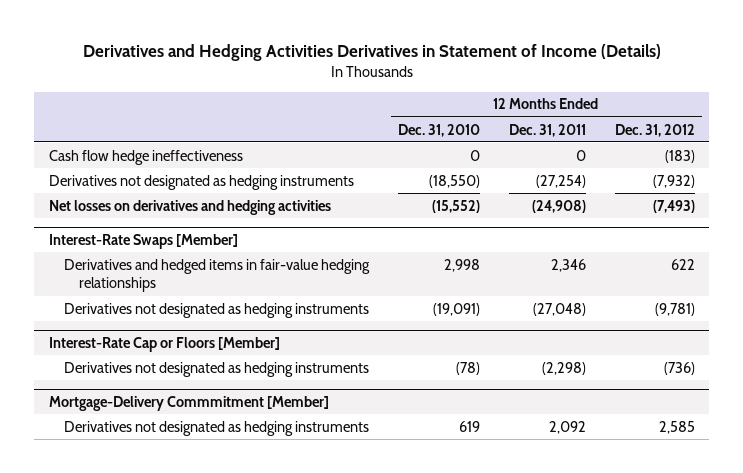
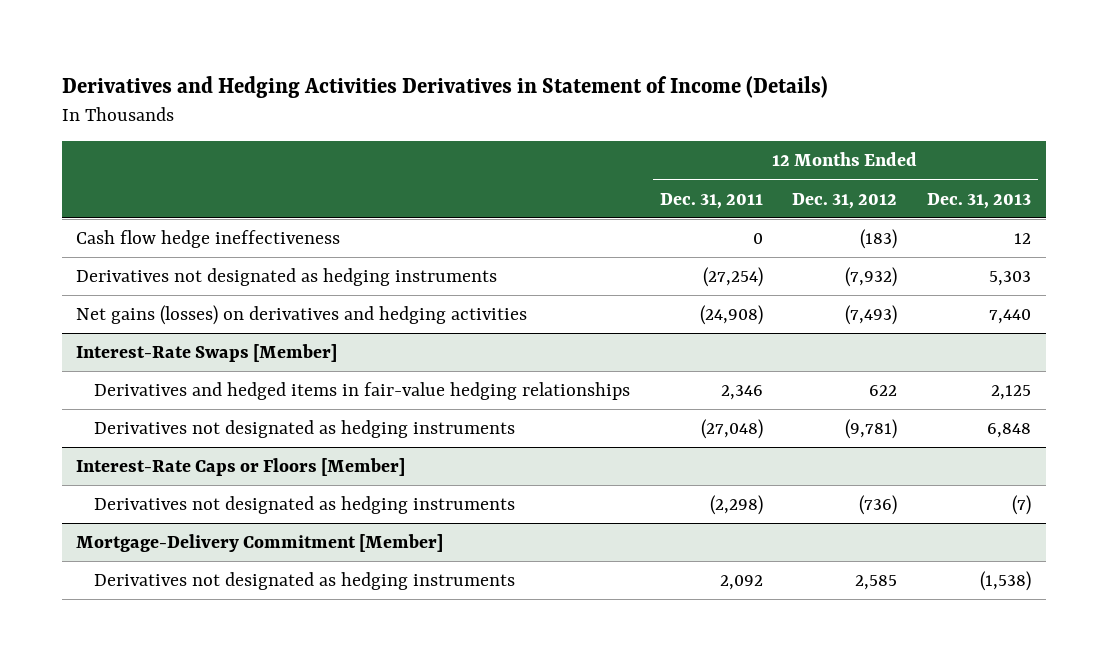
- | 12 Months Ended Dec. 31, 2010 | 12 Months Ended Dec. 31, 2011 | 12 Months Ended Dec. 31, 2012
+ | 12 Months Ended Dec. 31, 2011 | 12 Months Ended Dec. 31, 2012 | 12 Months Ended Dec. 31, 2013
- Net losses on derivatives and hedging activities | (15,552) | (24,908) | (7,493)
+ Net gains (losses) on derivatives and hedging activities | (24,908) | (7,493) | 7,440
- Interest-Rate Cap or Floors [Member]
+ Interest-Rate Caps or Floors [Member]
- Mortgage-Delivery Commmitment [Member]
+ Mortgage-Delivery Commitment [Member]

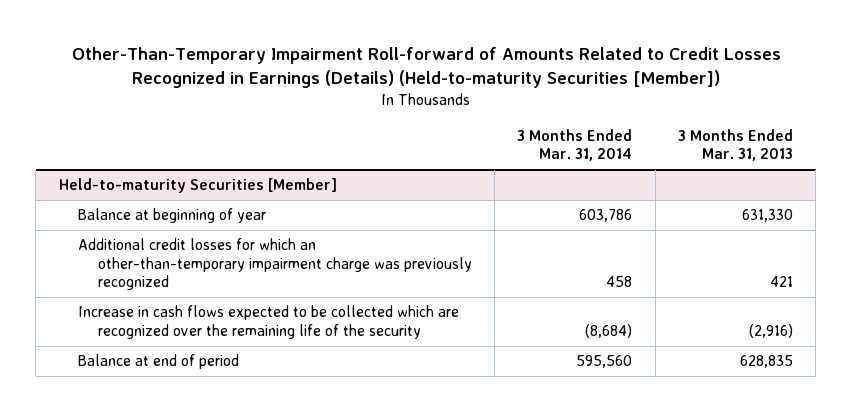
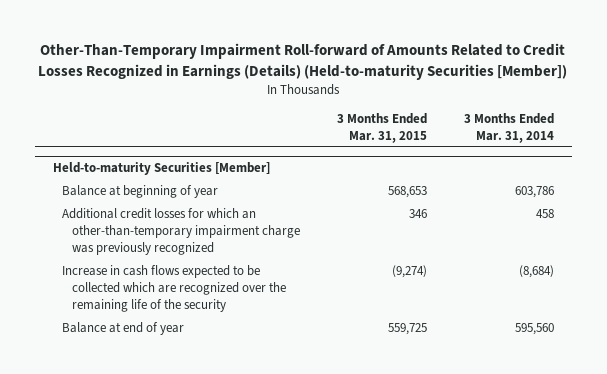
- | 3 Months Ended Mar. 31, 2014 | 3 Months Ended Mar. 31, 2013
+ | 3 Months Ended Mar. 31, 2015 | 3 Months Ended Mar. 31, 2014
@ Held-to-maturity Securities [Member]
- Balance at end of period | 595,560 | 628,835
+ Balance at end of year | 559,725 | 595,560

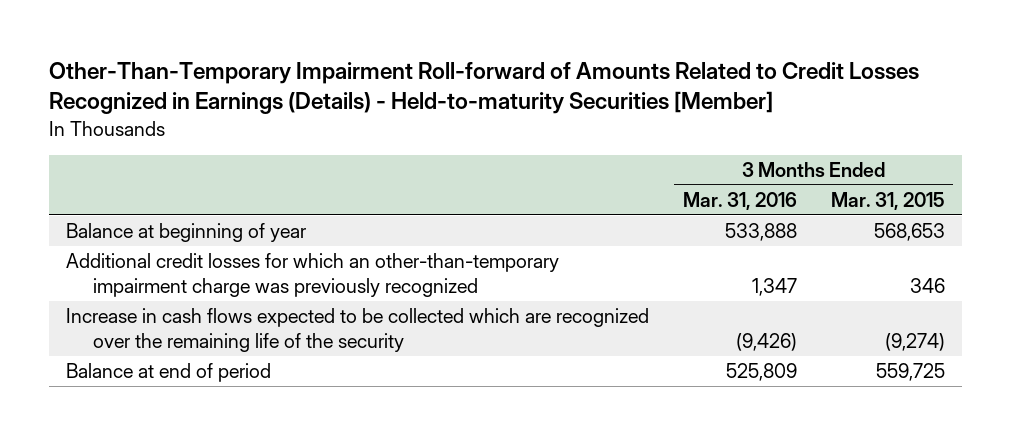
- Other-Than-Temporary Impairment Roll-forward of Amounts Related to Credit Losses Recognized in Earnings (Details) (Held-to-maturity Securities [Member])
+ Other-Than-Temporary Impairment Roll-forward of Amounts Related to Credit Losses Recognized in Earnings (Details) - Held-to-maturity Securities [Member]
- | 3 Months Ended Mar. 31, 2015 | 3 Months Ended Mar. 31, 2014
+ | 3 Months Ended Mar. 31, 2016 | 3 Months Ended Mar. 31, 2015
- Held-to-maturity Securities [Member]
- Balance at end of year | 559,725 | 595,560
+ Balance at end of period | 525,809 | 559,725

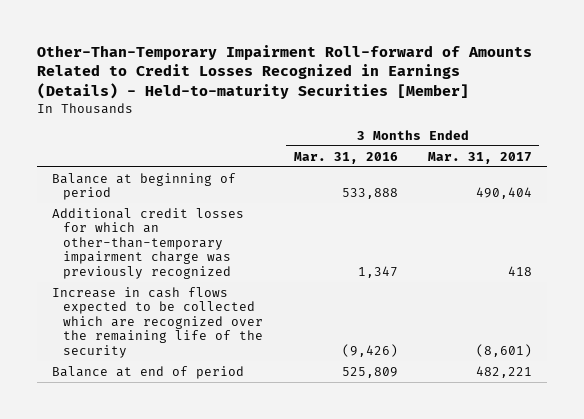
- | 3 Months Ended Mar. 31, 2016 | 3 Months Ended Mar. 31, 2015
+ | 3 Months Ended Mar. 31, 2016 | 3 Months Ended Mar. 31, 2017
- Balance at beginning of year | 533,888 | 568,653
+ Balance at beginning of period | 533,888 | 490,404

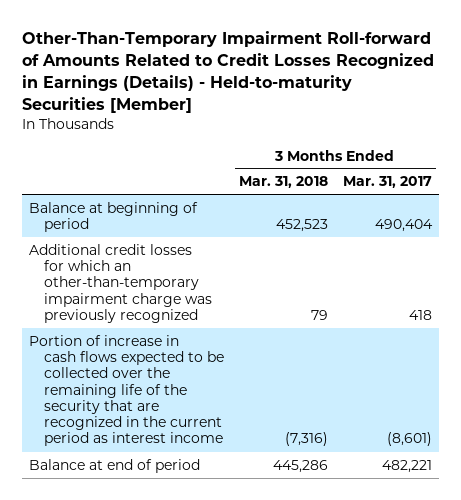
- | 3 Months Ended Mar. 31, 2016 | 3 Months Ended Mar. 31, 2017
+ | 3 Months Ended Mar. 31, 2018 | 3 Months Ended Mar. 31, 2017
- Increase in cash flows expected to be collected which are recognized over the remaining life of the security | (9,426) | (8,601)
+ Portion of increase in cash flows expected to be collected over the remaining life of the security that are recognized in the current period as interest income | (7,316) | (8,601)

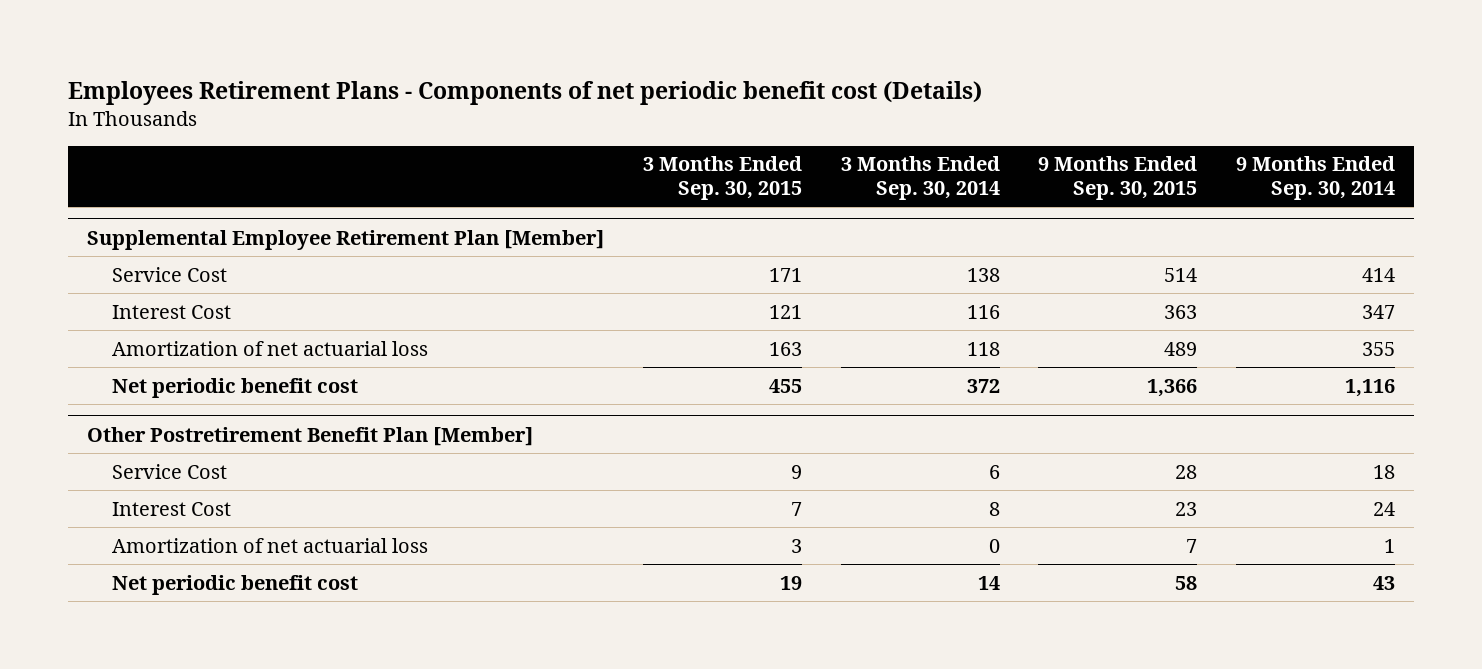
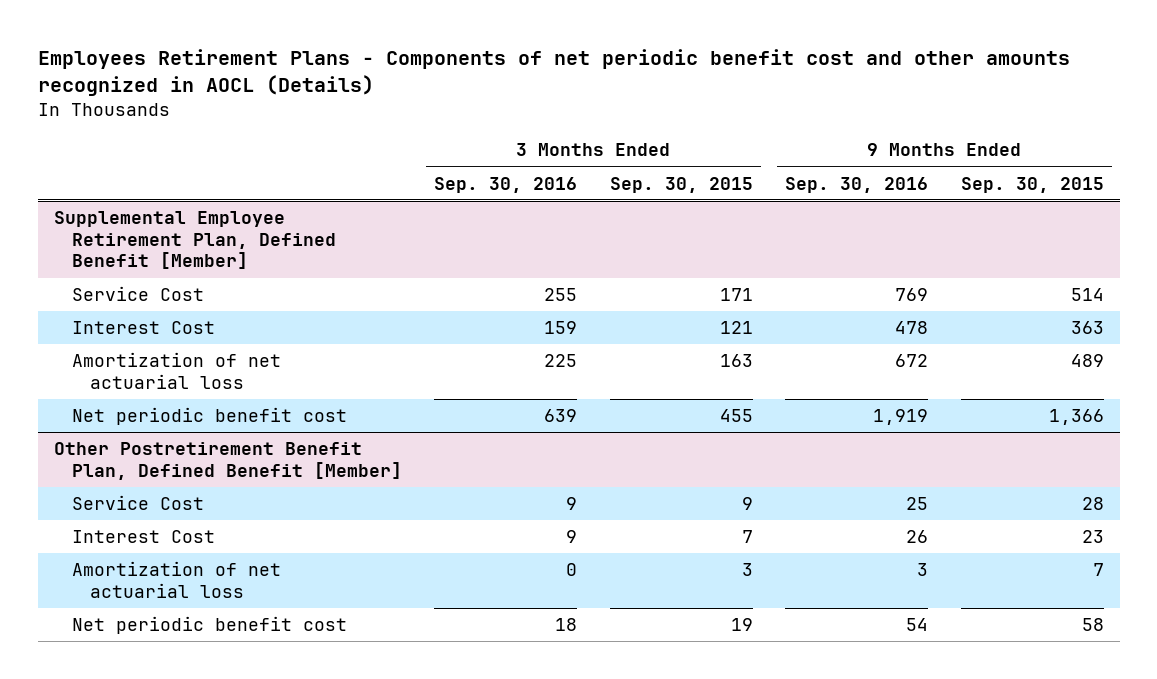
- Employees Retirement Plans - Components of net periodic benefit cost (Details)
+ Employees Retirement Plans - Components of net periodic benefit cost and other amounts recognized in AOCL (Details)
- | 3 Months Ended Sep. 30, 2015 | 3 Months Ended Sep. 30, 2014 | 9 Months Ended Sep. 30, 2015 | 9 Months Ended Sep. 30, 2014
+ | 3 Months Ended Sep. 30, 2016 | 3 Months Ended Sep. 30, 2015 | 9 Months Ended Sep. 30, 2016 | 9 Months Ended Sep. 30, 2015
- Supplemental Employee Retirement Plan [Member]
+ Supplemental Employee Retirement Plan, Defined Benefit [Member]
- Other Postretirement Benefit Plan [Member]
+ Other Postretirement Benefit Plan, Defined Benefit [Member]

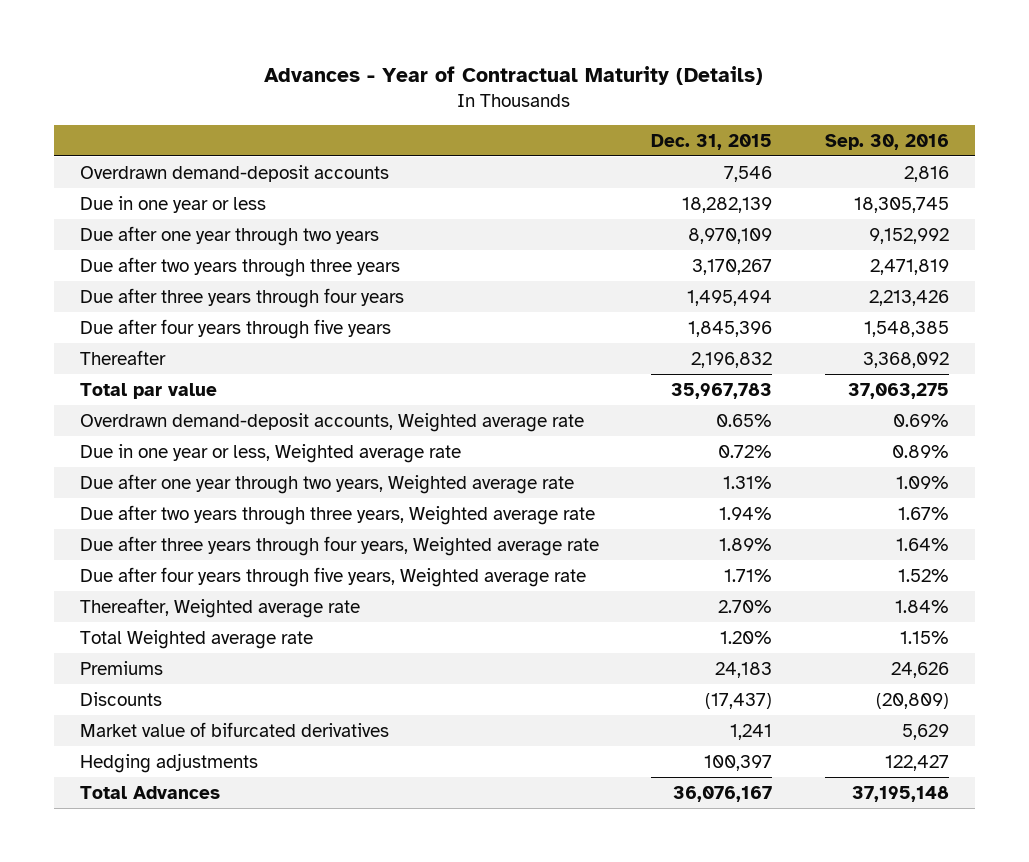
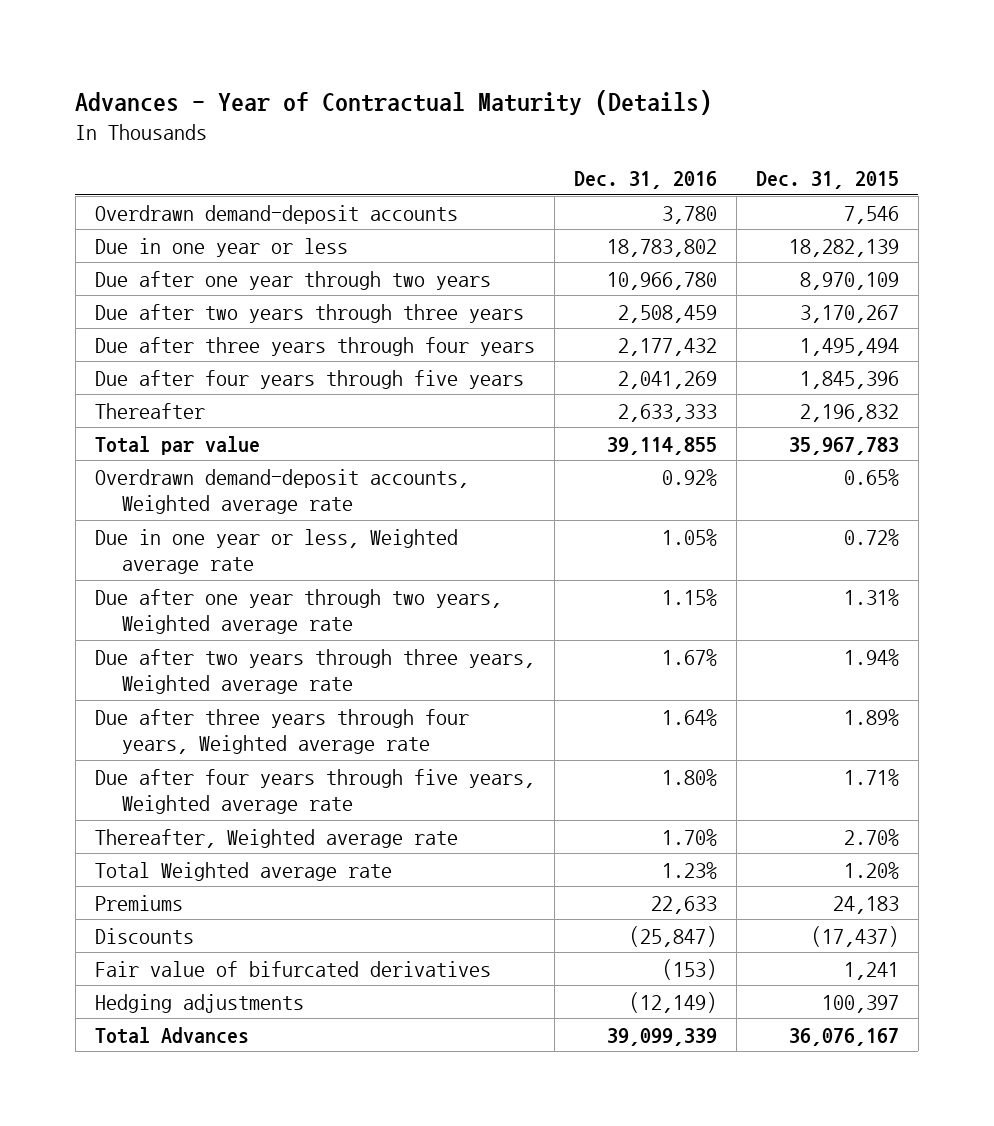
- | Dec. 31, 2015 | Sep. 30, 2016
+ | Dec. 31, 2016 | Dec. 31, 2015
- Market value of bifurcated derivatives | 1,241 | 5,629
+ Fair value of bifurcated derivatives | (153) | 1,241

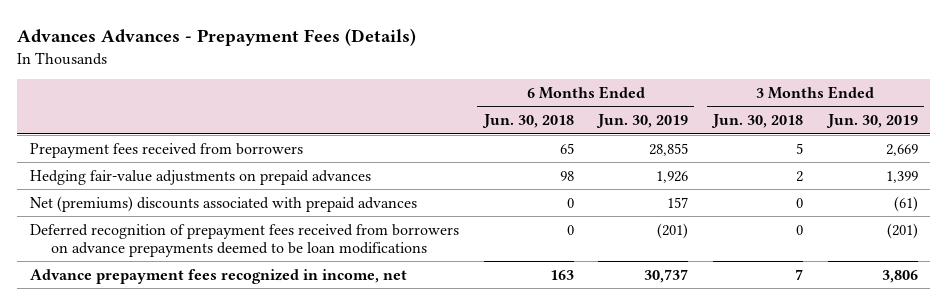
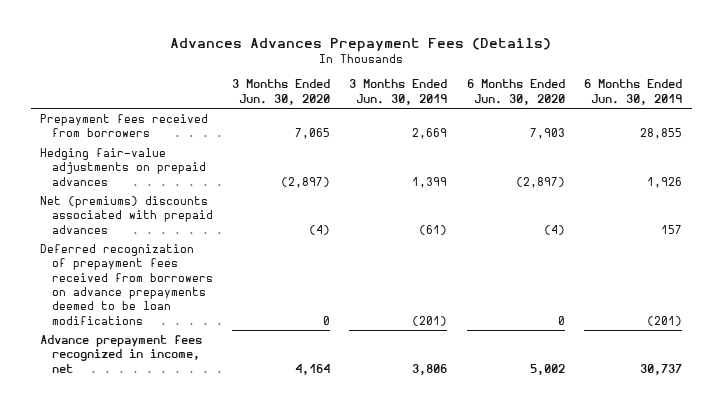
- Advances Advances - Prepayment Fees (Details)
+ Advances Advances Prepayment Fees (Details)
- | 6 Months Ended Jun. 30, 2018 | 6 Months Ended Jun. 30, 2019 | 3 Months Ended Jun. 30, 2018 | 3 Months Ended Jun. 30, 2019
+ | 3 Months Ended Jun. 30, 2020 | 3 Months Ended Jun. 30, 2019 | 6 Months Ended Jun. 30, 2020 | 6 Months Ended Jun. 30, 2019
- Deferred recognition of prepayment fees received from borrowers on advance prepayments deemed to be loan modifications | 0 | (201) | 0 | (201)
+ Deferred recognization of prepayment fees received from borrowers on advance prepayments deemed to be loan modifications | 0 | (201) | 0 | (201)

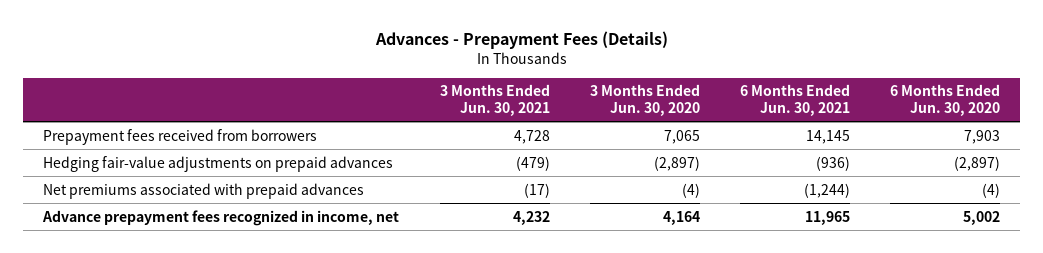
- Advances Advances Prepayment Fees (Details)
+ Advances - Prepayment Fees (Details)
- | 3 Months Ended Jun. 30, 2020 | 3 Months Ended Jun. 30, 2019 | 6 Months Ended Jun. 30, 2020 | 6 Months Ended Jun. 30, 2019
+ | 3 Months Ended Jun. 30, 2021 | 3 Months Ended Jun. 30, 2020 | 6 Months Ended Jun. 30, 2021 | 6 Months Ended Jun. 30, 2020
- Net (premiums) discounts associated with prepaid advances | (4) | (61) | (4) | 157
- Deferred recognization of prepayment fees received from borrowers on advance prepayments deemed to be loan modifications | 0 | (201) | 0 | (201)
+ Net premiums associated with prepaid advances | (17) | (4) | (1,244) | (4)

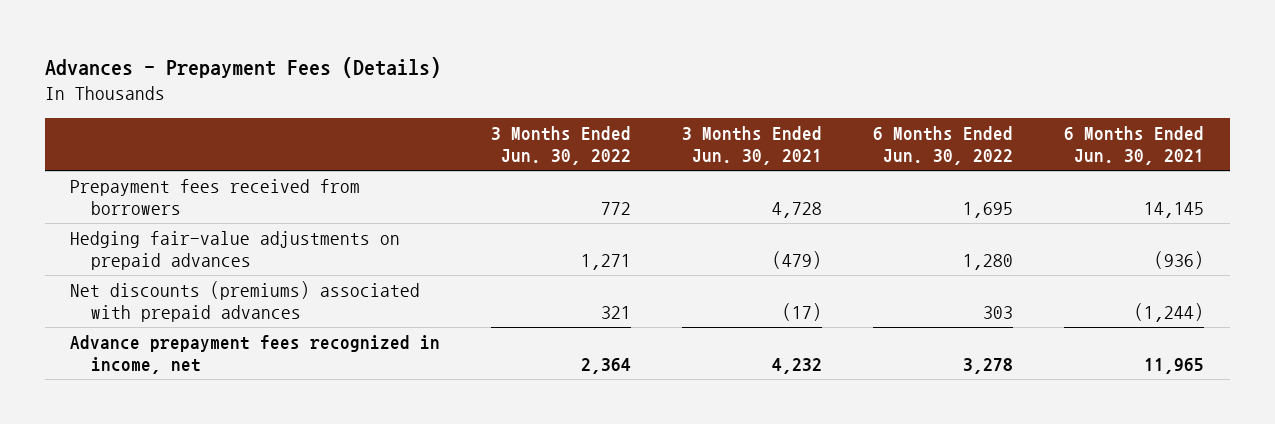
- | 3 Months Ended Jun. 30, 2021 | 3 Months Ended Jun. 30, 2020 | 6 Months Ended Jun. 30, 2021 | 6 Months Ended Jun. 30, 2020
+ | 3 Months Ended Jun. 30, 2022 | 3 Months Ended Jun. 30, 2021 | 6 Months Ended Jun. 30, 2022 | 6 Months Ended Jun. 30, 2021
- Net premiums associated with prepaid advances | (17) | (4) | (1,244) | (4)
+ Net discounts (premiums) associated with prepaid advances | 321 | (17) | 303 | (1,244)

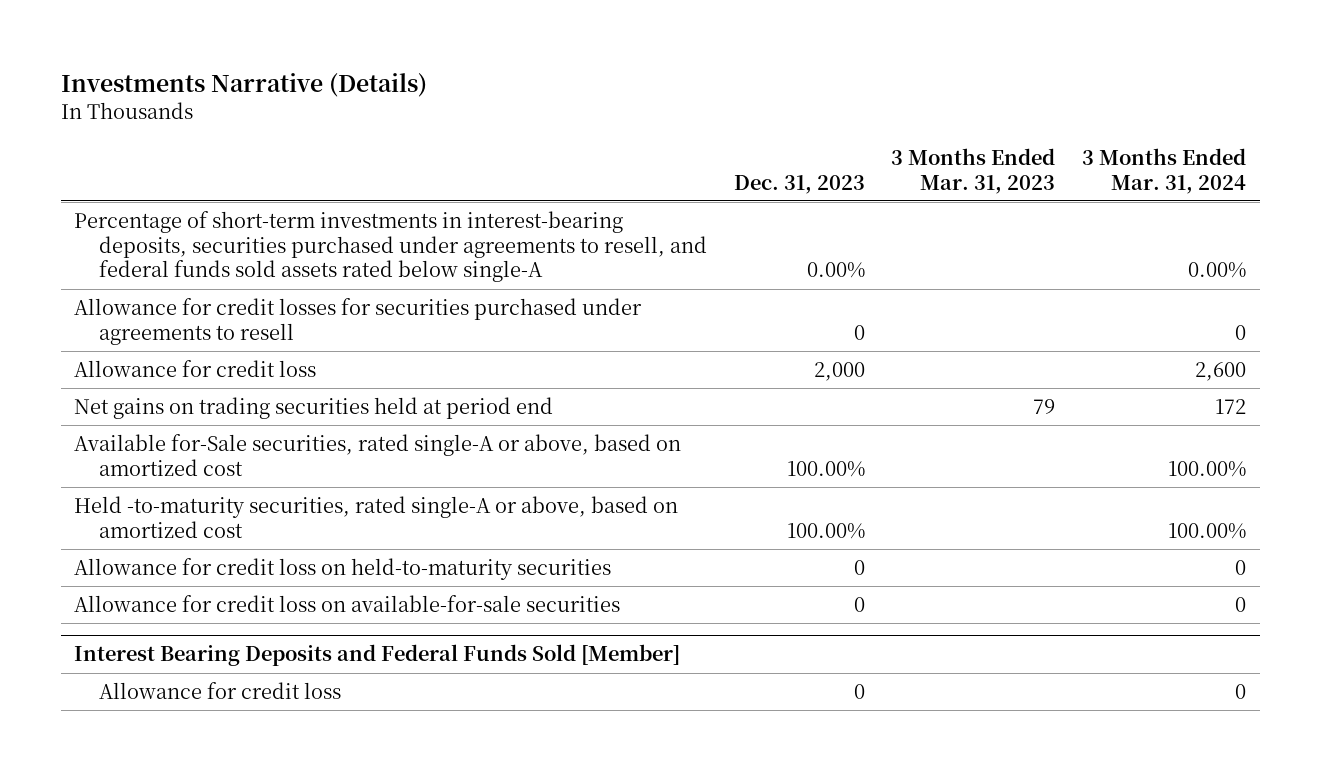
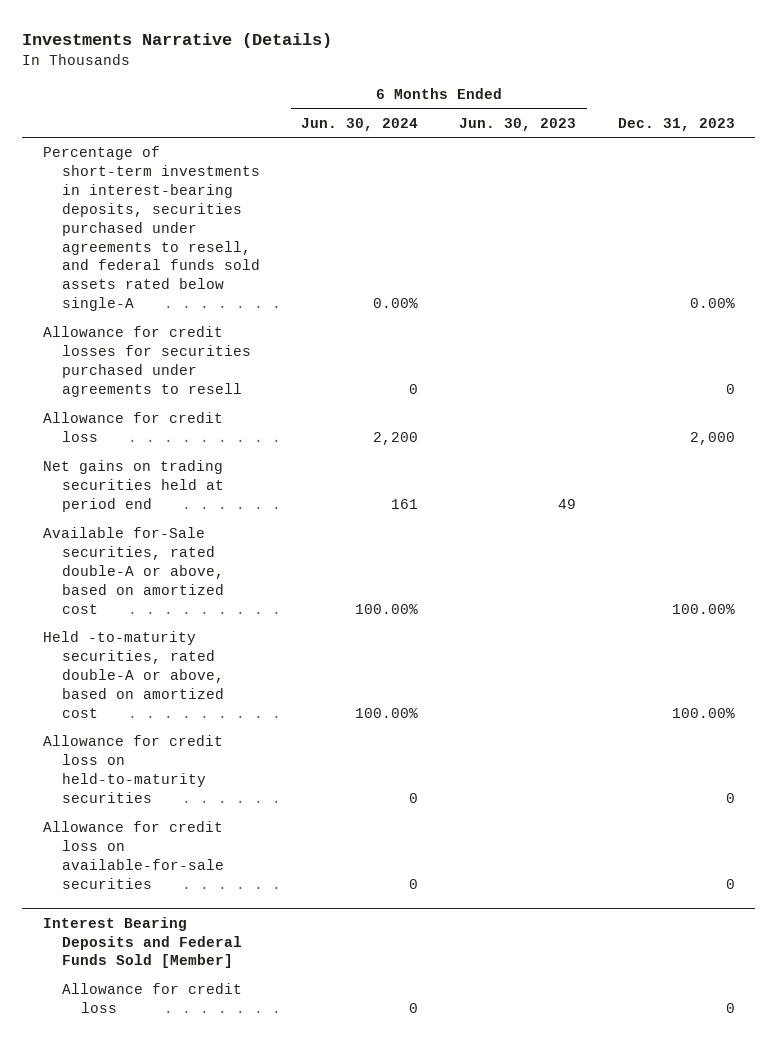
- | Dec. 31, 2023 | 3 Months Ended Mar. 31, 2023 | 3 Months Ended Mar. 31, 2024
+ | 6 Months Ended Jun. 30, 2024 | 6 Months Ended Jun. 30, 2023 | Dec. 31, 2023
- Available for-Sale securities, rated single-A or above, based on amortized cost | 100.00% | | 100.00%
- Held -to-maturity securities, rated single-A or above, based on amortized cost | 100.00% | | 100.00%
+ Available for-Sale securities, rated double-A or above, based on amortized cost | 100.00% | | 100.00%
+ Held -to-maturity securities, rated double-A or above, based on amortized cost | 100.00% | | 100.00%

